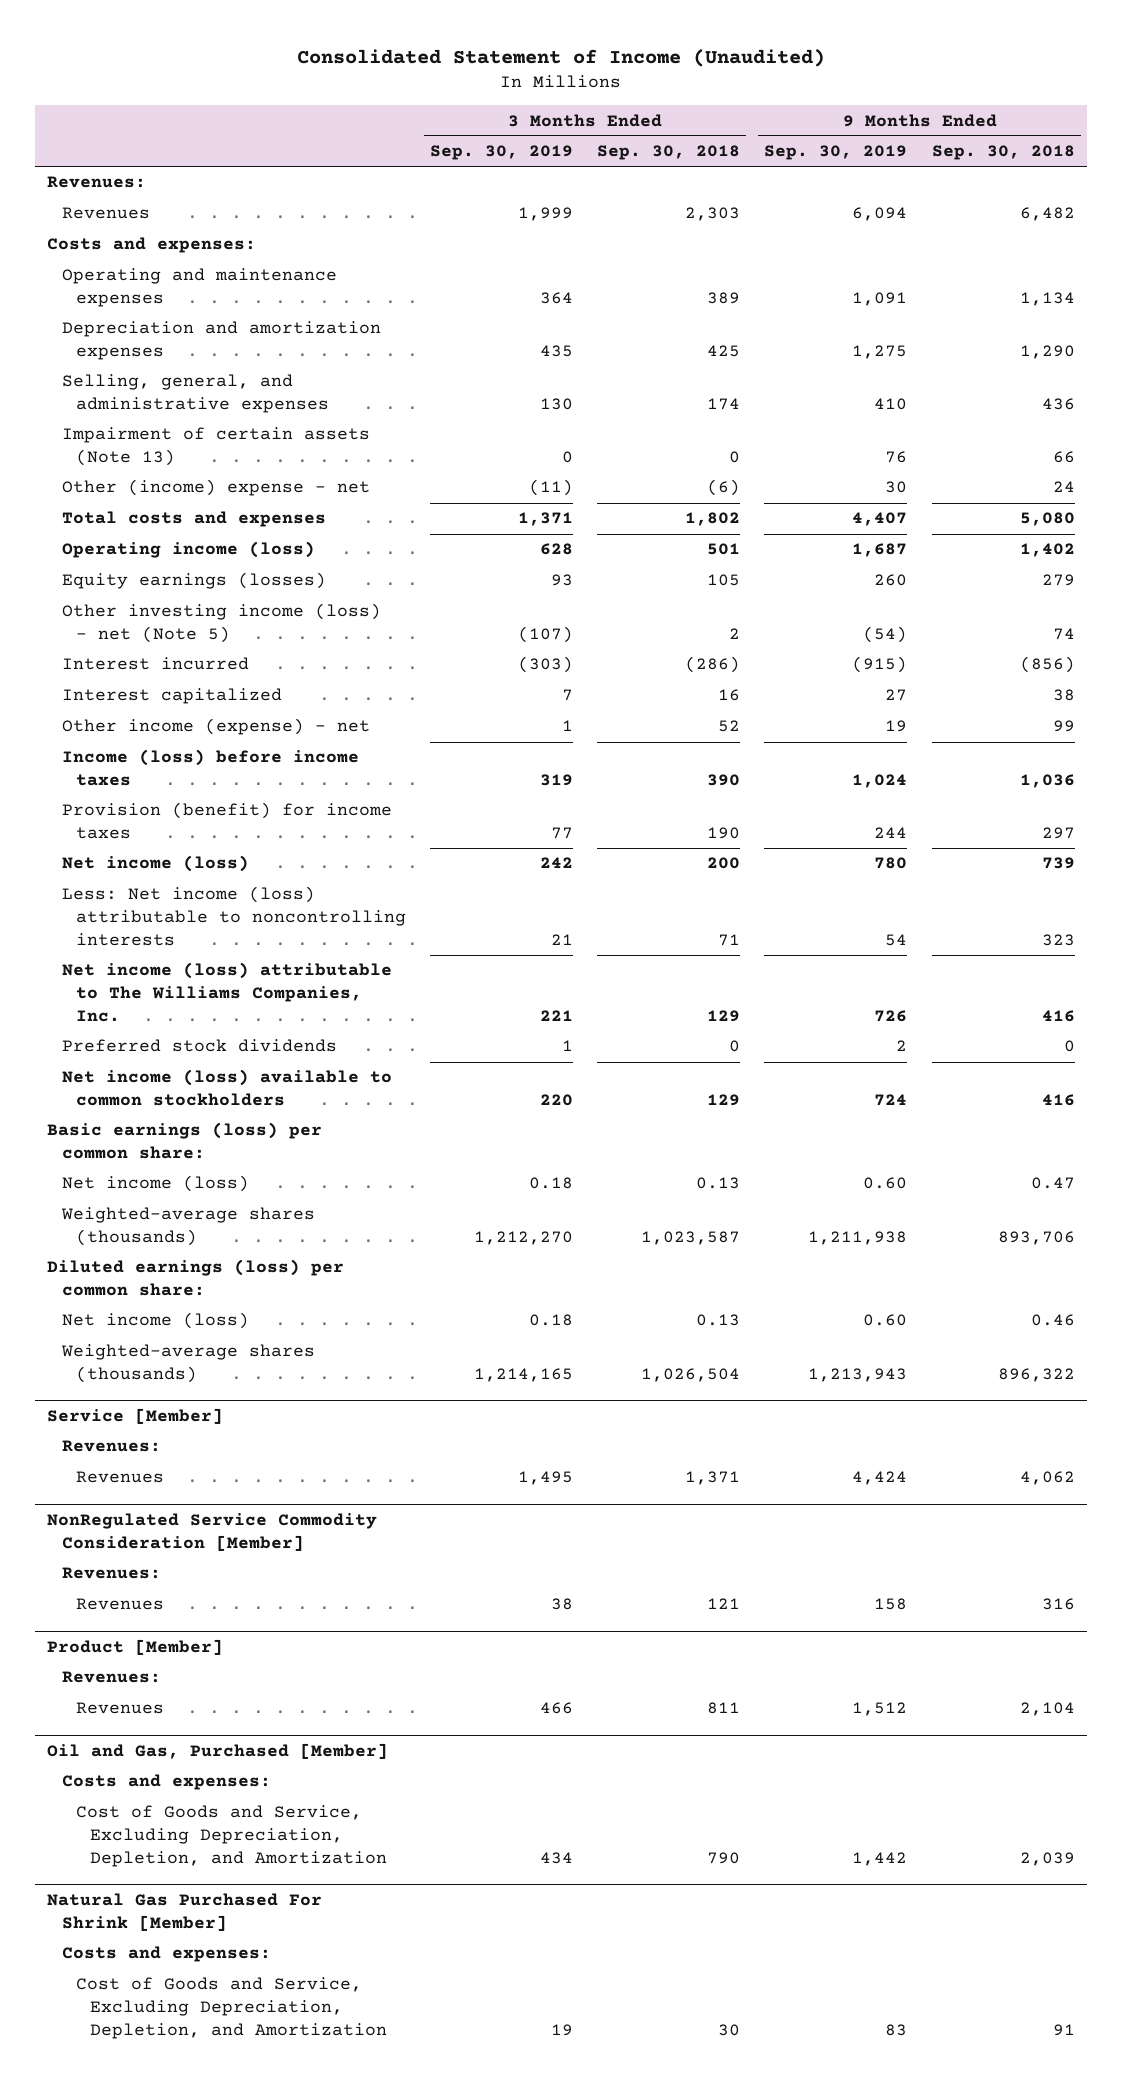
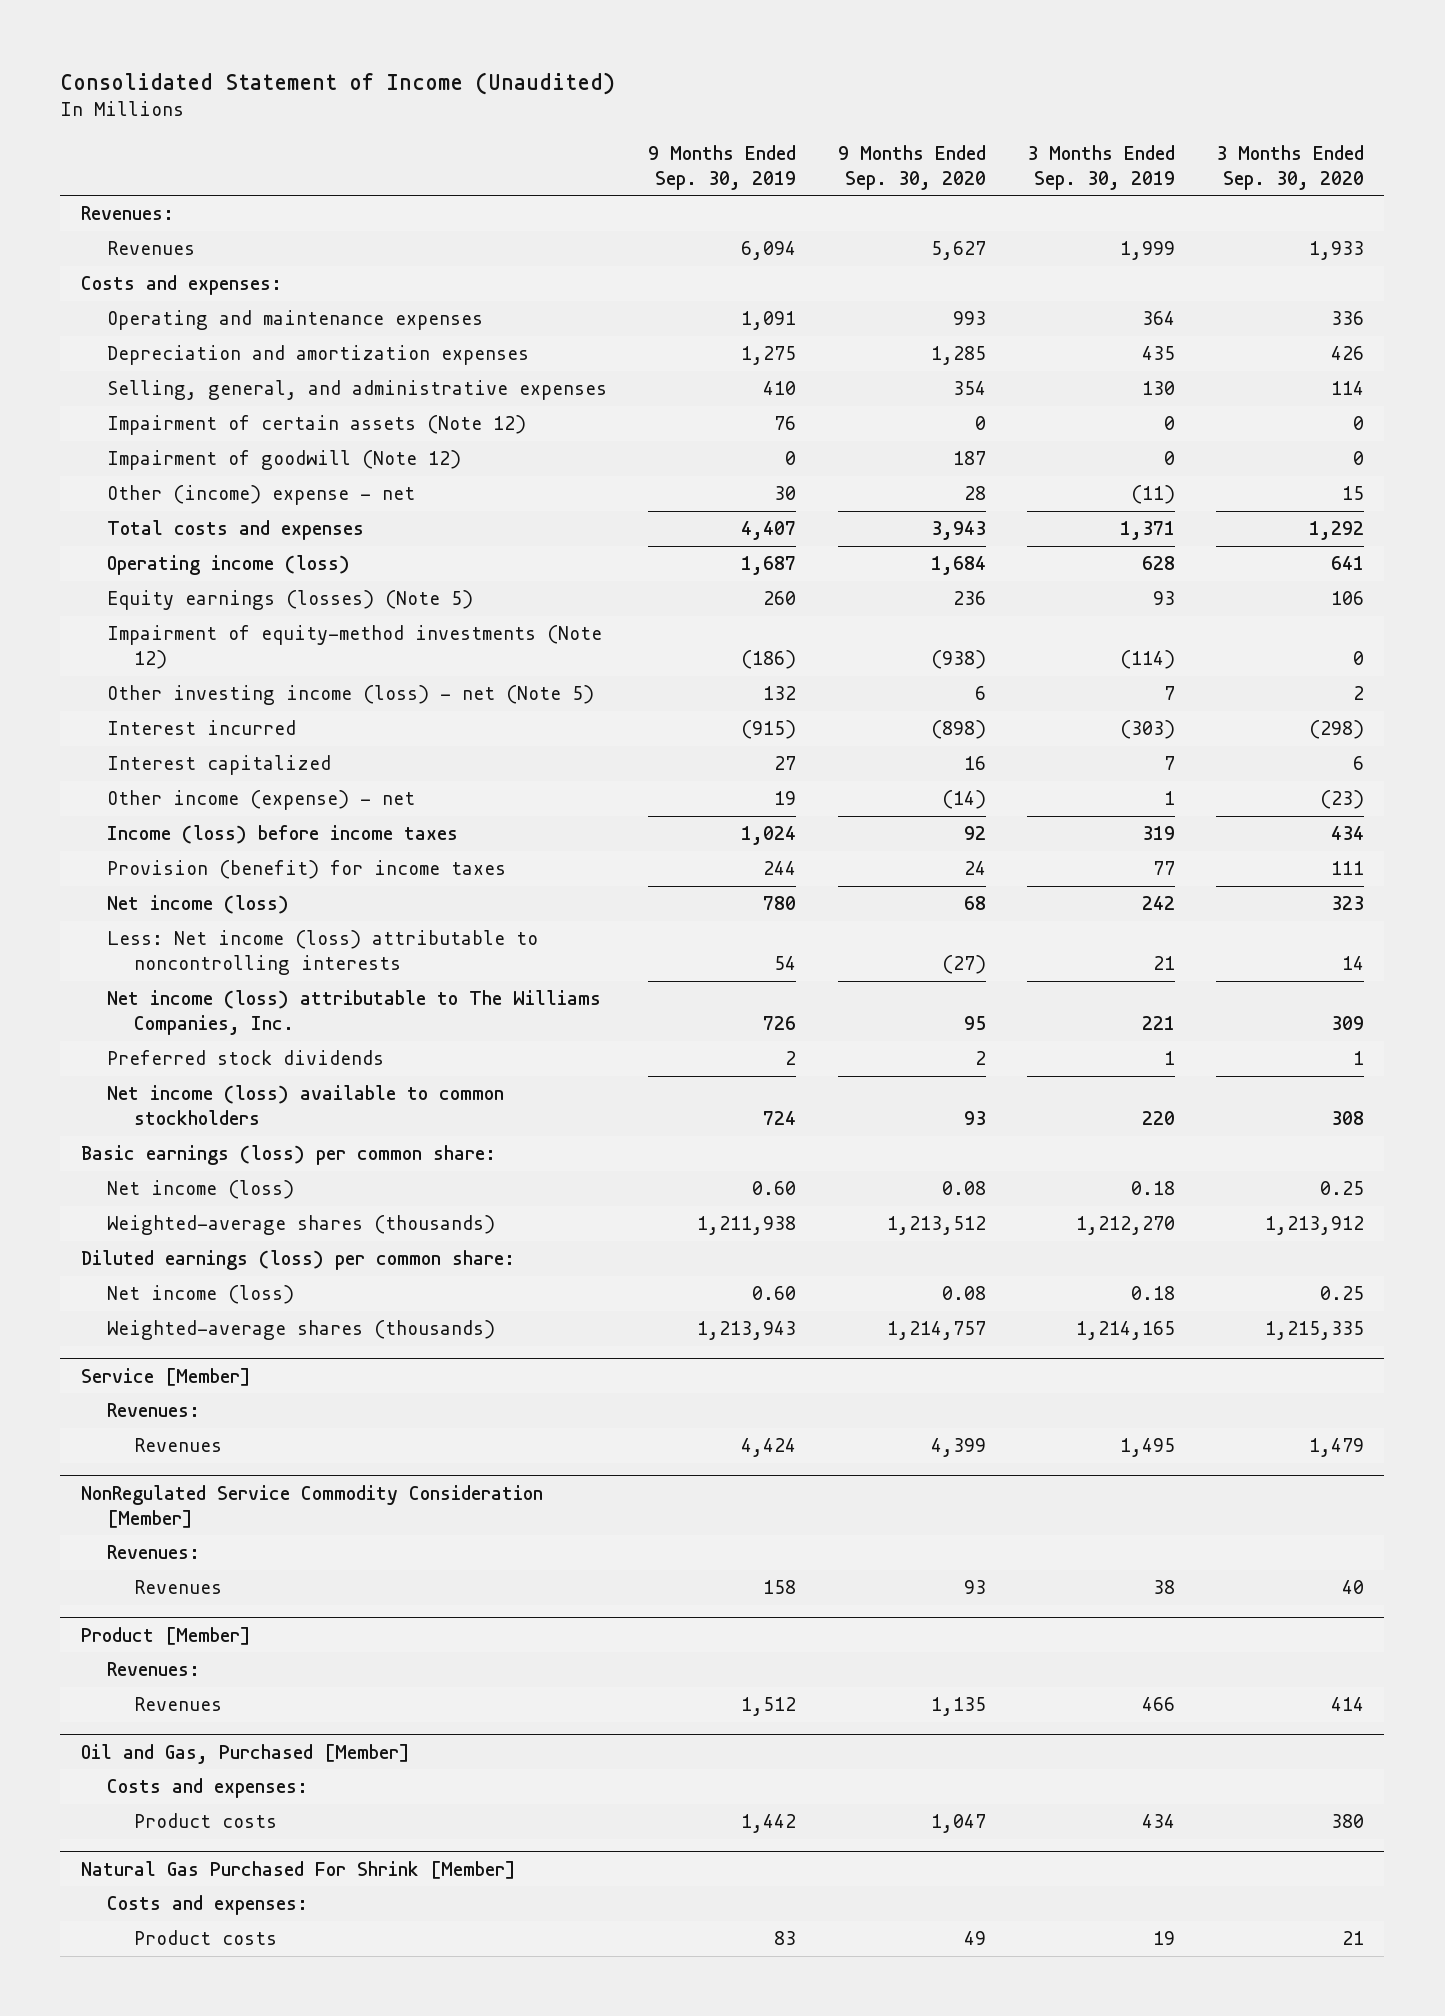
- | 3 Months Ended Sep. 30, 2019 | 3 Months Ended Sep. 30, 2018 | 9 Months Ended Sep. 30, 2019 | 9 Months Ended Sep. 30, 2018
+ | 9 Months Ended Sep. 30, 2019 | 9 Months Ended Sep. 30, 2020 | 3 Months Ended Sep. 30, 2019 | 3 Months Ended Sep. 30, 2020
- Impairment of certain assets (Note 13) | 0 | 0 | 76 | 66
+ Impairment of certain assets (Note 12) | 76 | 0 | 0 | 0
+ Impairment of goodwill (Note 12) | 0 | 187 | 0 | 0
- Equity earnings (losses) | 93 | 105 | 260 | 279
- Other investing income (loss) - net (Note 5) | (107) | 2 | (54) | 74
+ Equity earnings (losses) (Note 5) | 260 | 236 | 93 | 106
+ Impairment of equity-method investments (Note 12) | (186) | (938) | (114) | 0
+ Other investing income (loss) - net (Note 5) | 132 | 6 | 7 | 2
@ Oil and Gas, Purchased [Member]
- Cost of Goods and Service, Excluding Depreciation, Depletion, and Amortization | 434 | 790 | 1,442 | 2,039
+ Product costs | 1,442 | 1,047 | 434 | 380
@ Natural Gas Purchased For Shrink [Member]
- Cost of Goods and Service, Excluding Depreciation, Depletion, and Amortization | 19 | 30 | 83 | 91
+ Product costs | 83 | 49 | 19 | 21

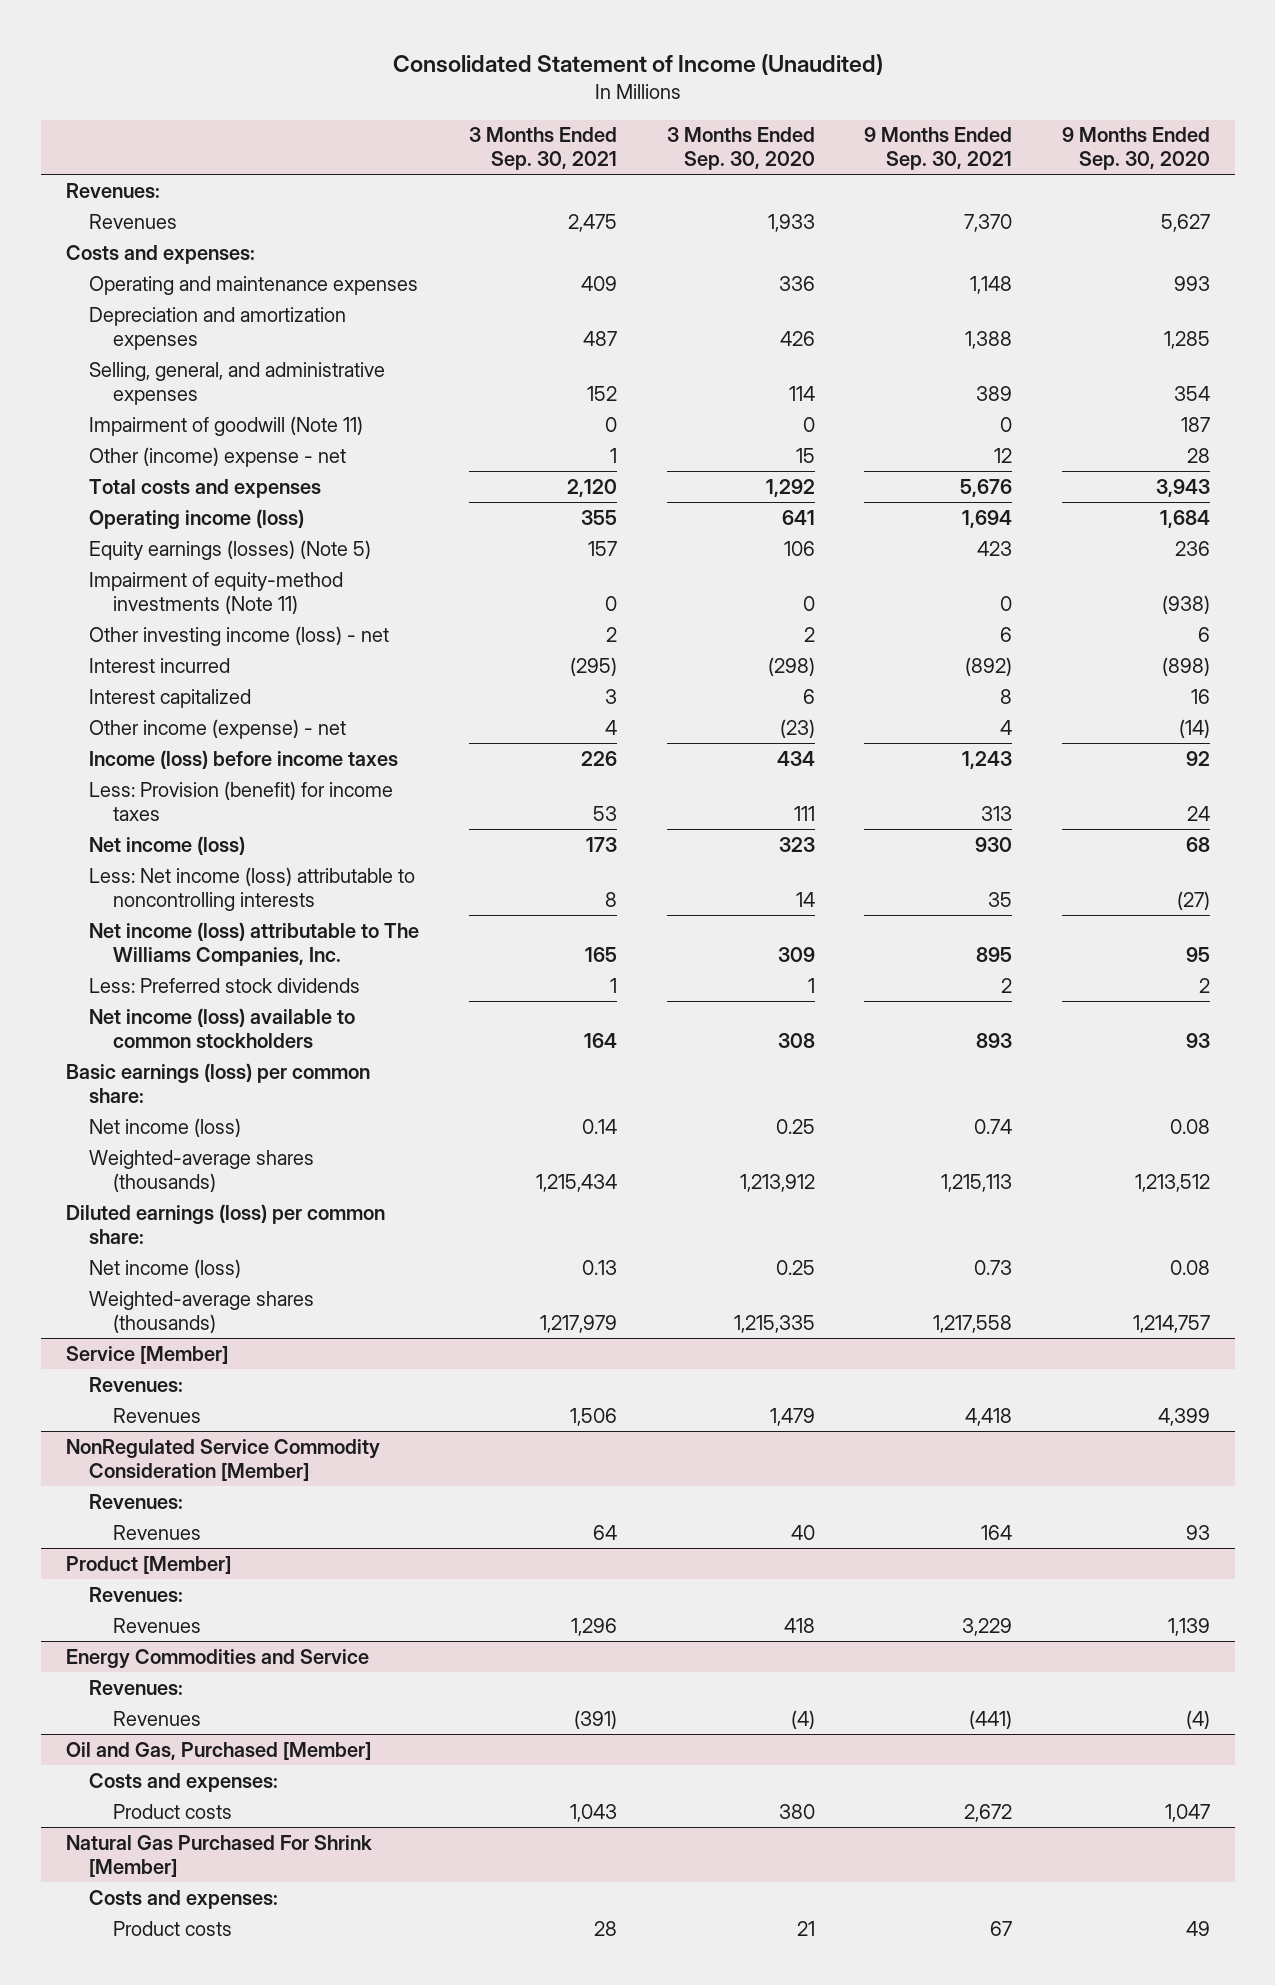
- | 9 Months Ended Sep. 30, 2019 | 9 Months Ended Sep. 30, 2020 | 3 Months Ended Sep. 30, 2019 | 3 Months Ended Sep. 30, 2020
+ | 3 Months Ended Sep. 30, 2021 | 3 Months Ended Sep. 30, 2020 | 9 Months Ended Sep. 30, 2021 | 9 Months Ended Sep. 30, 2020
- Impairment of certain assets (Note 12) | 76 | 0 | 0 | 0
- Impairment of goodwill (Note 12) | 0 | 187 | 0 | 0
+ Impairment of goodwill (Note 11) | 0 | 0 | 0 | 187
- Impairment of equity-method investments (Note 12) | (186) | (938) | (114) | 0
- Other investing income (loss) - net (Note 5) | 132 | 6 | 7 | 2
+ Impairment of equity-method investments (Note 11) | 0 | 0 | 0 | (938)
+ Other investing income (loss) - net | 2 | 2 | 6 | 6
- Provision (benefit) for income taxes | 244 | 24 | 77 | 111
+ Less: Provision (benefit) for income taxes | 53 | 111 | 313 | 24
- Preferred stock dividends | 2 | 2 | 1 | 1
+ Less: Preferred stock dividends | 1 | 1 | 2 | 2
@ Product [Member]
- Revenues | 1,512 | 1,135 | 466 | 414
+ Revenues | 1,296 | 418 | 3,229 | 1,139
+ Energy Commodities and Service
+ Revenues:
+ Revenues | (391) | (4) | (441) | (4)

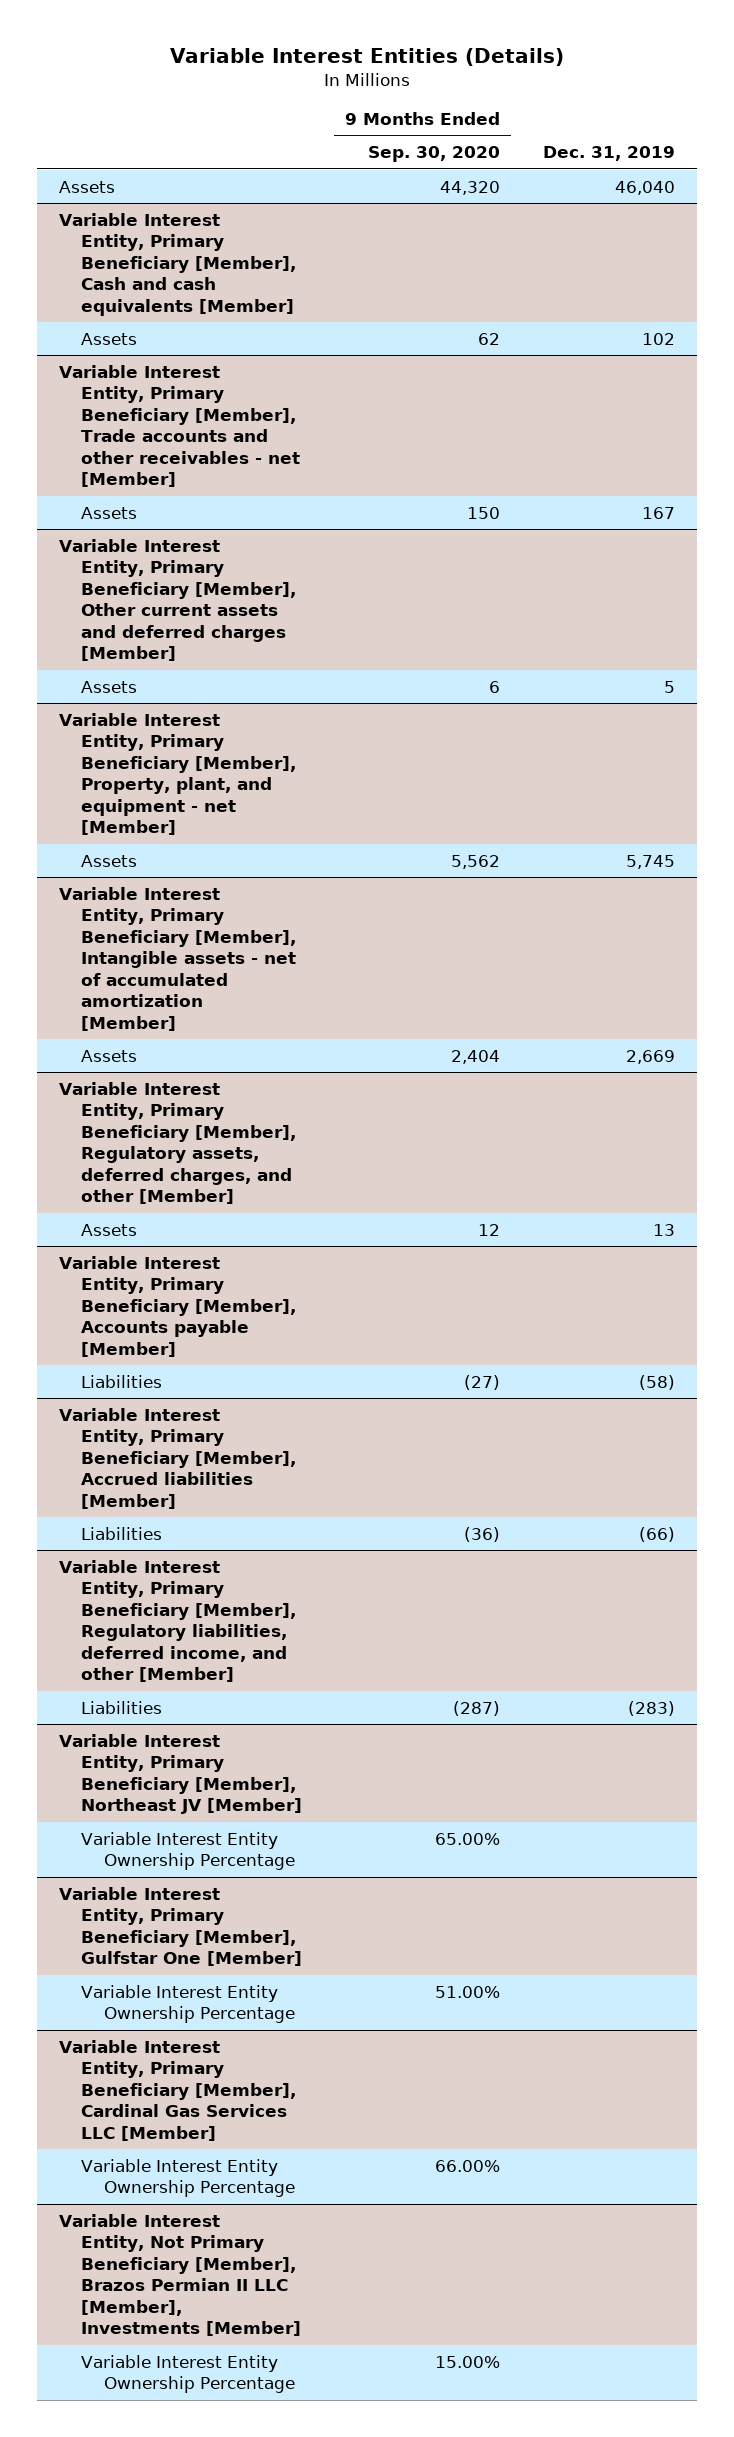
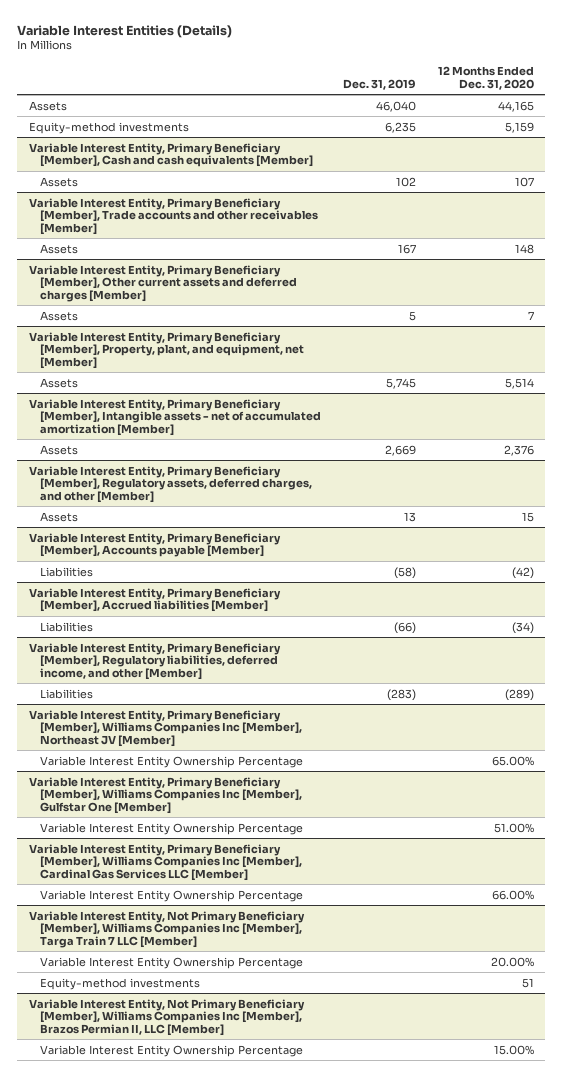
- | 9 Months Ended Sep. 30, 2020 | Dec. 31, 2019
+ | Dec. 31, 2019 | 12 Months Ended Dec. 31, 2020
+ Equity-method investments | 6,235 | 5,159
- Variable Interest Entity, Primary Beneficiary [Member], Trade accounts and other receivables - net [Member]
+ Variable Interest Entity, Primary Beneficiary [Member], Trade accounts and other receivables [Member]
- Variable Interest Entity, Primary Beneficiary [Member], Property, plant, and equipment - net [Member]
+ Variable Interest Entity, Primary Beneficiary [Member], Property, plant, and equipment, net [Member]
- Variable Interest Entity, Primary Beneficiary [Member], Northeast JV [Member]
+ Variable Interest Entity, Primary Beneficiary [Member], Williams Companies Inc [Member], Northeast JV [Member]
- Variable Interest Entity, Primary Beneficiary [Member], Gulfstar One [Member]
+ Variable Interest Entity, Primary Beneficiary [Member], Williams Companies Inc [Member], Gulfstar One [Member]
- Variable Interest Entity, Primary Beneficiary [Member], Cardinal Gas Services LLC [Member]
+ Variable Interest Entity, Primary Beneficiary [Member], Williams Companies Inc [Member], Cardinal Gas Services LLC [Member]
- Variable Interest Entity, Not Primary Beneficiary [Member], Brazos Permian II LLC [Member], Investments [Member]
+ Variable Interest Entity, Not Primary Beneficiary [Member], Williams Companies Inc [Member], Targa Train 7 LLC [Member]
+ Equity-method investments | | 51
+ Variable Interest Entity, Not Primary Beneficiary [Member], Williams Companies Inc [Member], Brazos Permian II, LLC [Member]
+ Variable Interest Entity Ownership Percentage | | 15.00%

